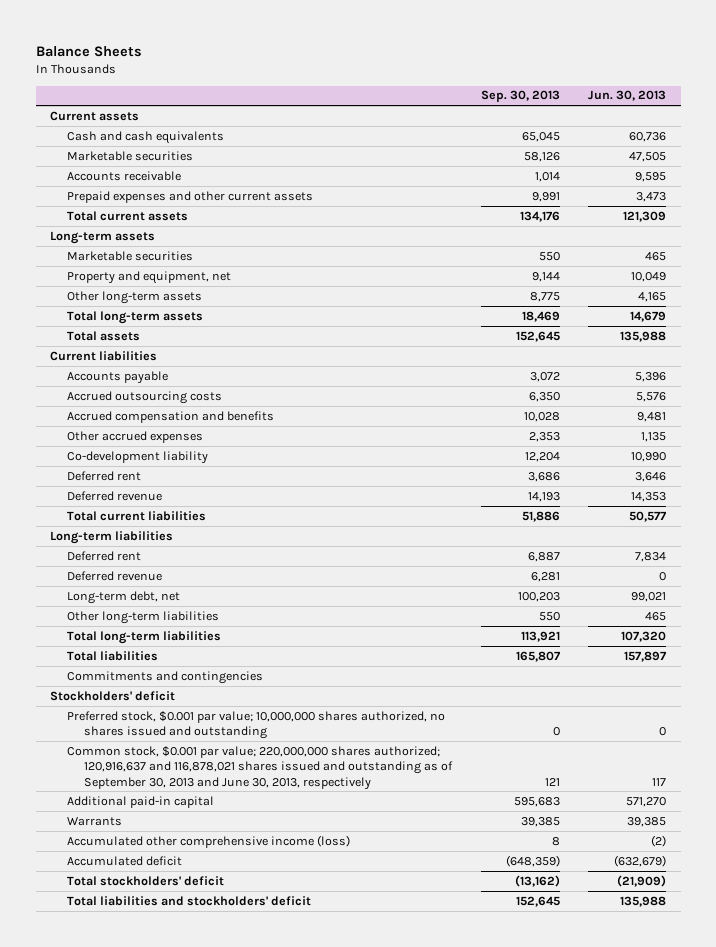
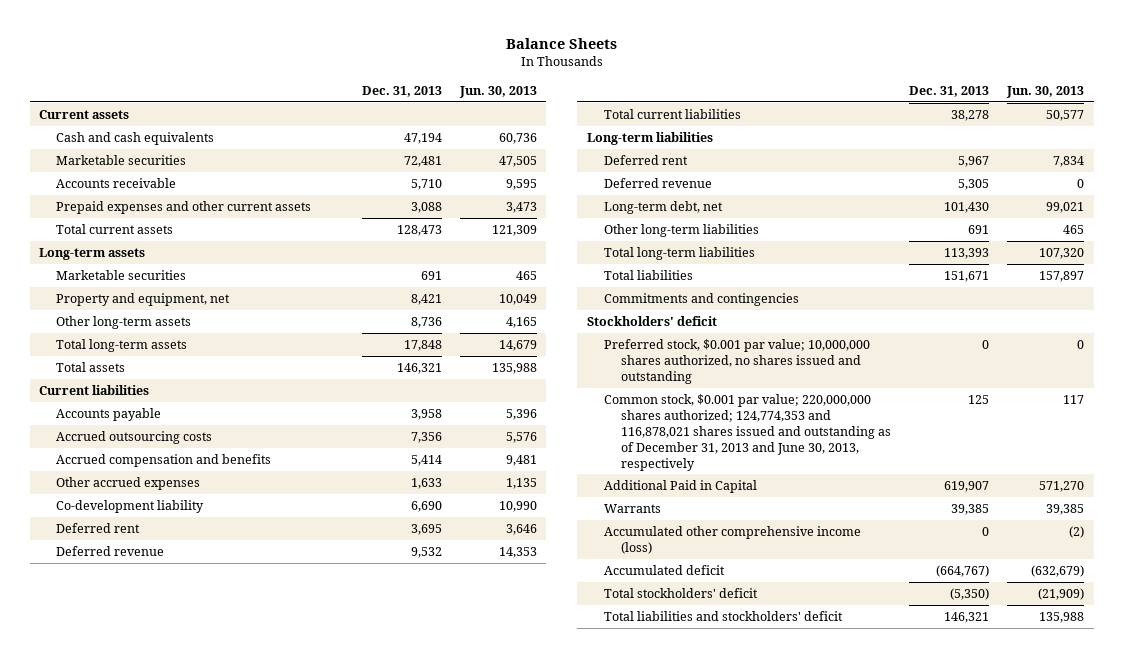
- | Sep. 30, 2013 | Jun. 30, 2013
+ | Dec. 31, 2013 | Jun. 30, 2013
- Common stock, $0.001 par value; 220,000,000 shares authorized; 120,916,637 and 116,878,021 shares issued and outstanding as of September 30, 2013 and June 30, 2013, respectively | 121 | 117
- Additional paid-in capital | 595,683 | 571,270
+ Common stock, $0.001 par value; 220,000,000 shares authorized; 124,774,353 and 116,878,021 shares issued and outstanding as of December 31, 2013 and June 30, 2013, respectively | 125 | 117
+ Additional Paid in Capital | 619,907 | 571,270

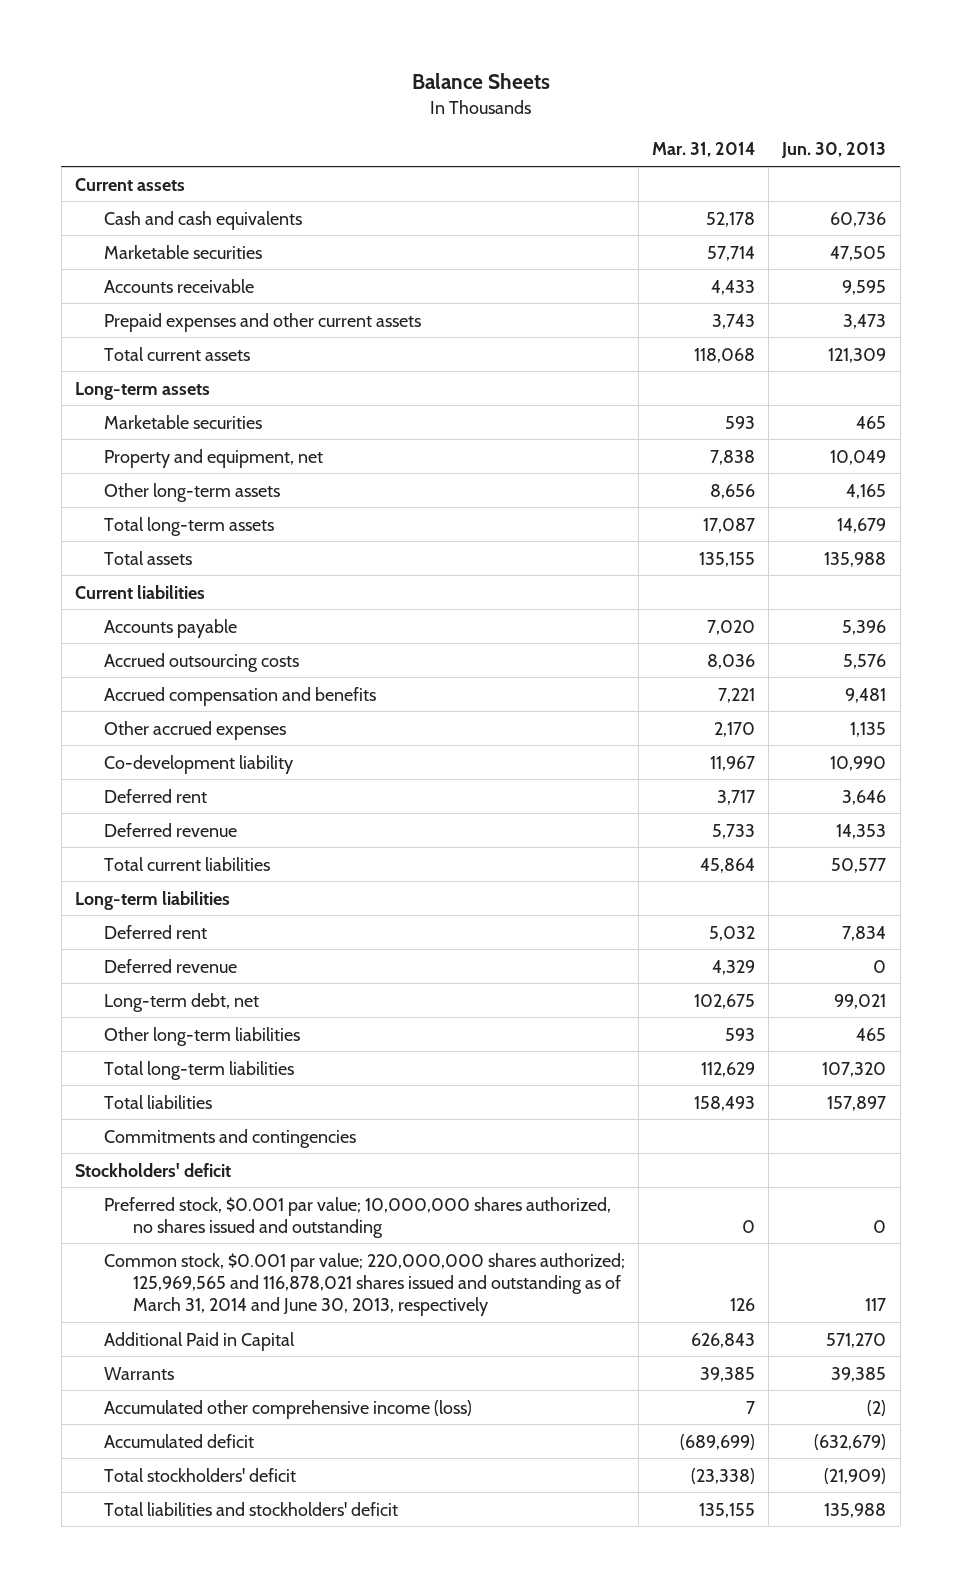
- | Dec. 31, 2013 | Jun. 30, 2013
+ | Mar. 31, 2014 | Jun. 30, 2013
- Common stock, $0.001 par value; 220,000,000 shares authorized; 124,774,353 and 116,878,021 shares issued and outstanding as of December 31, 2013 and June 30, 2013, respectively | 125 | 117
+ Common stock, $0.001 par value; 220,000,000 shares authorized; 125,969,565 and 116,878,021 shares issued and outstanding as of March 31, 2014 and June 30, 2013, respectively | 126 | 117

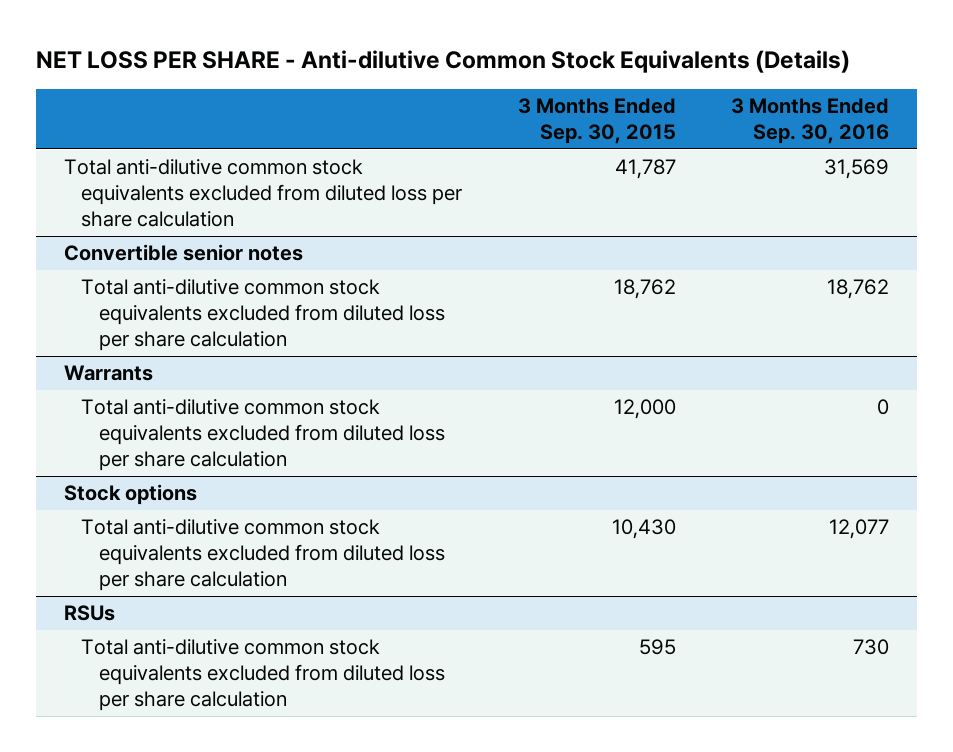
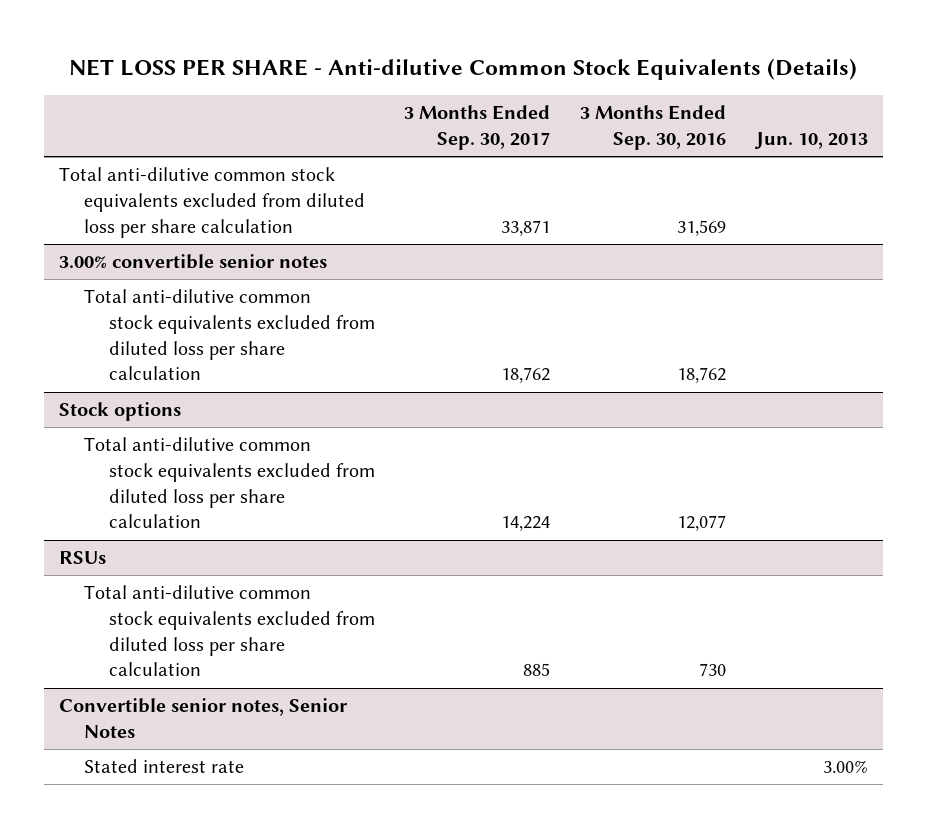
- | 3 Months Ended Sep. 30, 2015 | 3 Months Ended Sep. 30, 2016
+ | 3 Months Ended Sep. 30, 2017 | 3 Months Ended Sep. 30, 2016 | Jun. 10, 2013
- Convertible senior notes
+ 3.00% convertible senior notes
- Warrants
- Total anti-dilutive common stock equivalents excluded from diluted loss per share calculation | 12,000 | 0
+ Convertible senior notes, Senior Notes
+ Stated interest rate | | | 3.00%

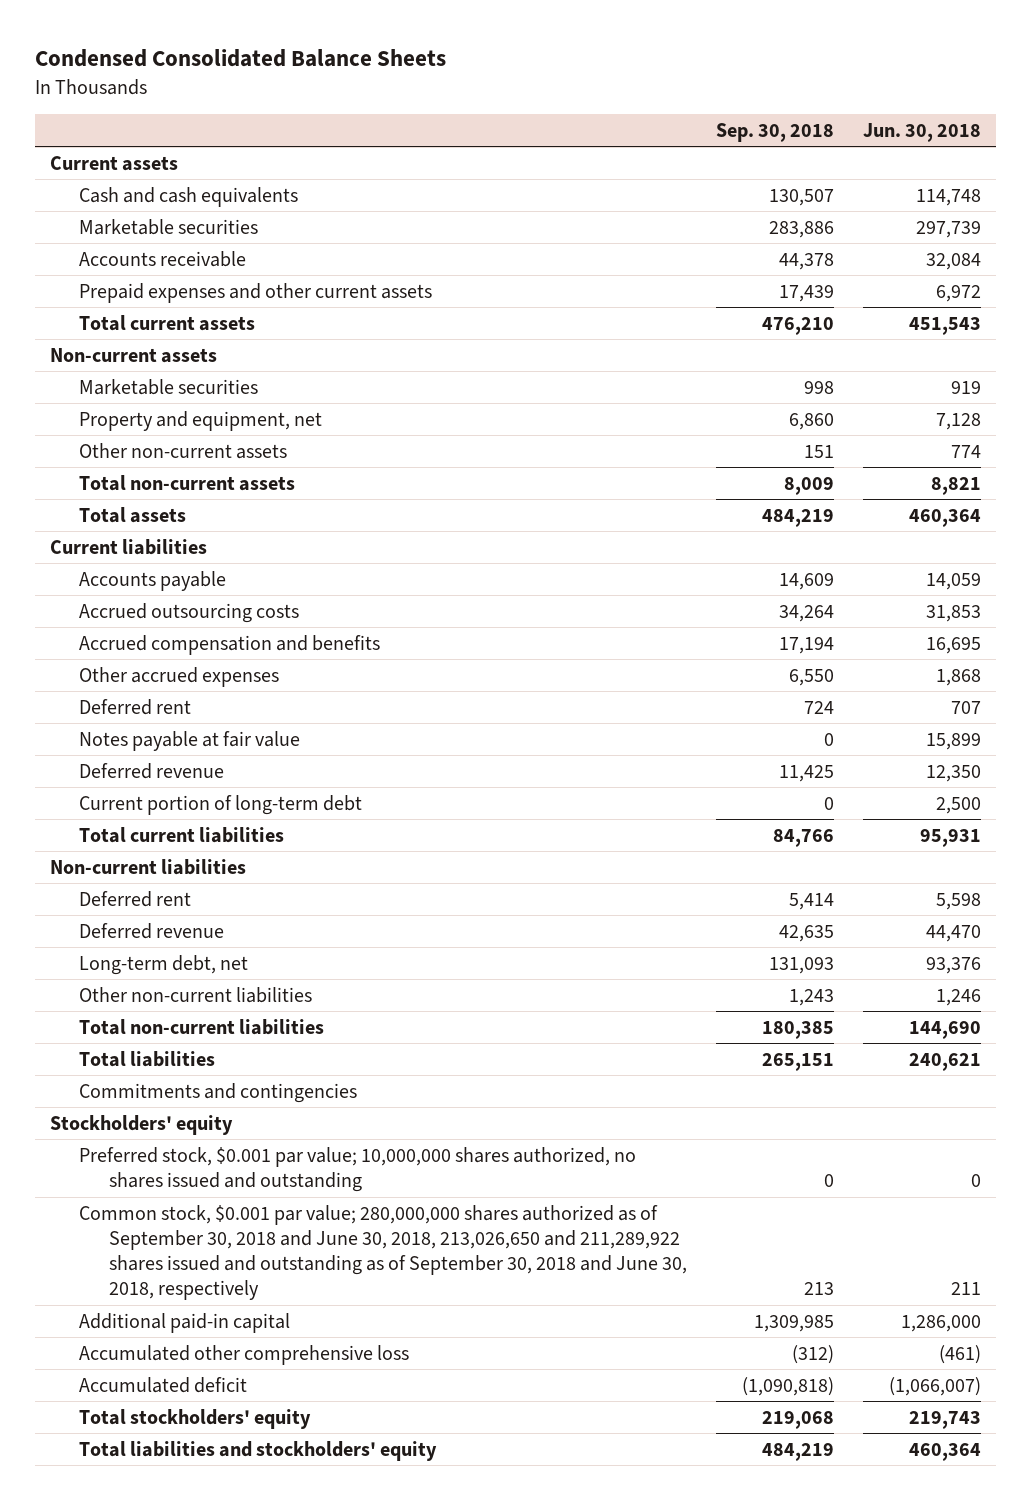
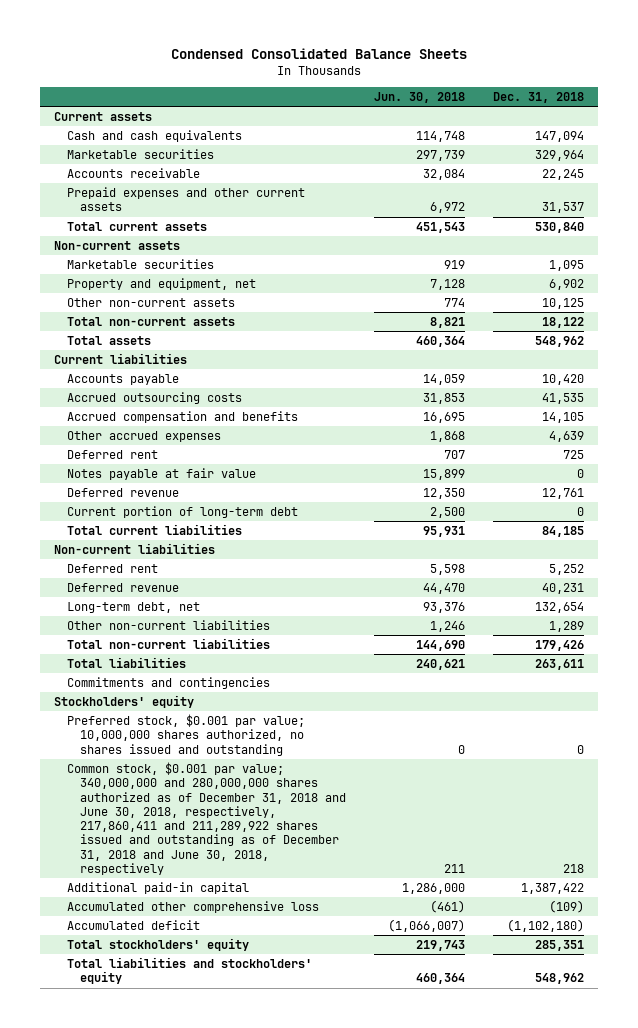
- | Sep. 30, 2018 | Jun. 30, 2018
+ | Jun. 30, 2018 | Dec. 31, 2018
- Common stock, $0.001 par value; 280,000,000 shares authorized as of September 30, 2018 and June 30, 2018, 213,026,650 and 211,289,922 shares issued and outstanding as of September 30, 2018 and June 30, 2018, respectively | 213 | 211
+ Common stock, $0.001 par value; 340,000,000 and 280,000,000 shares authorized as of December 31, 2018 and June 30, 2018, respectively, 217,860,411 and 211,289,922 shares issued and outstanding as of December 31, 2018 and June 30, 2018, respectively | 211 | 218

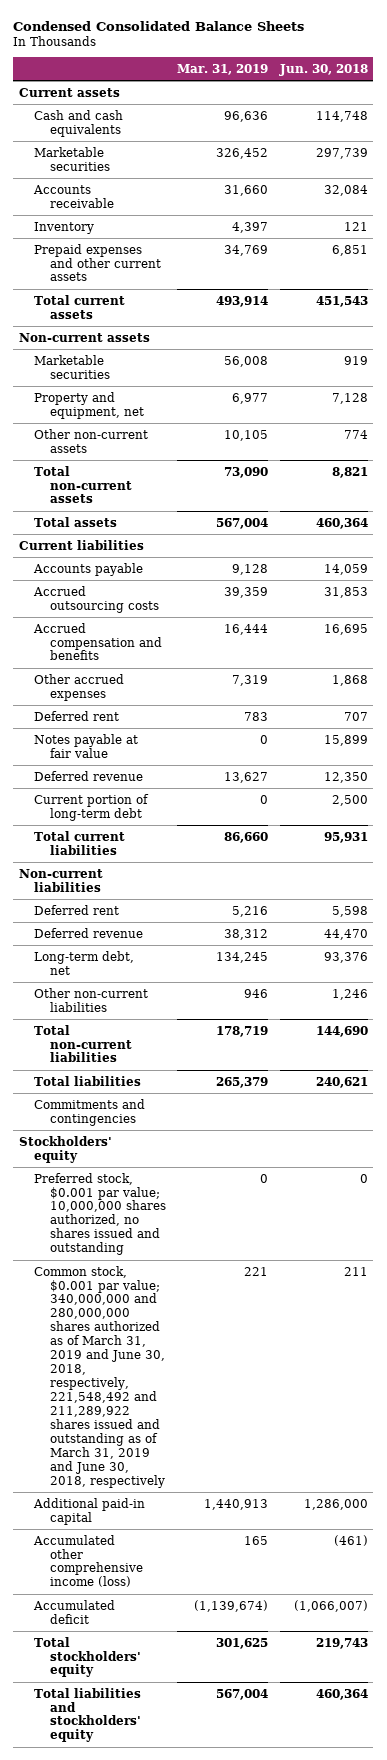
- | Jun. 30, 2018 | Dec. 31, 2018
+ | Mar. 31, 2019 | Jun. 30, 2018
- Prepaid expenses and other current assets | 6,972 | 31,537
+ Inventory | 4,397 | 121
+ Prepaid expenses and other current assets | 34,769 | 6,851
- Common stock, $0.001 par value; 340,000,000 and 280,000,000 shares authorized as of December 31, 2018 and June 30, 2018, respectively, 217,860,411 and 211,289,922 shares issued and outstanding as of December 31, 2018 and June 30, 2018, respectively | 211 | 218
+ Common stock, $0.001 par value; 340,000,000 and 280,000,000 shares authorized as of March 31, 2019 and June 30, 2018, respectively, 221,548,492 and 211,289,922 shares issued and outstanding as of March 31, 2019 and June 30, 2018, respectively | 221 | 211
- Accumulated other comprehensive loss | (461) | (109)
+ Accumulated other comprehensive income (loss) | 165 | (461)

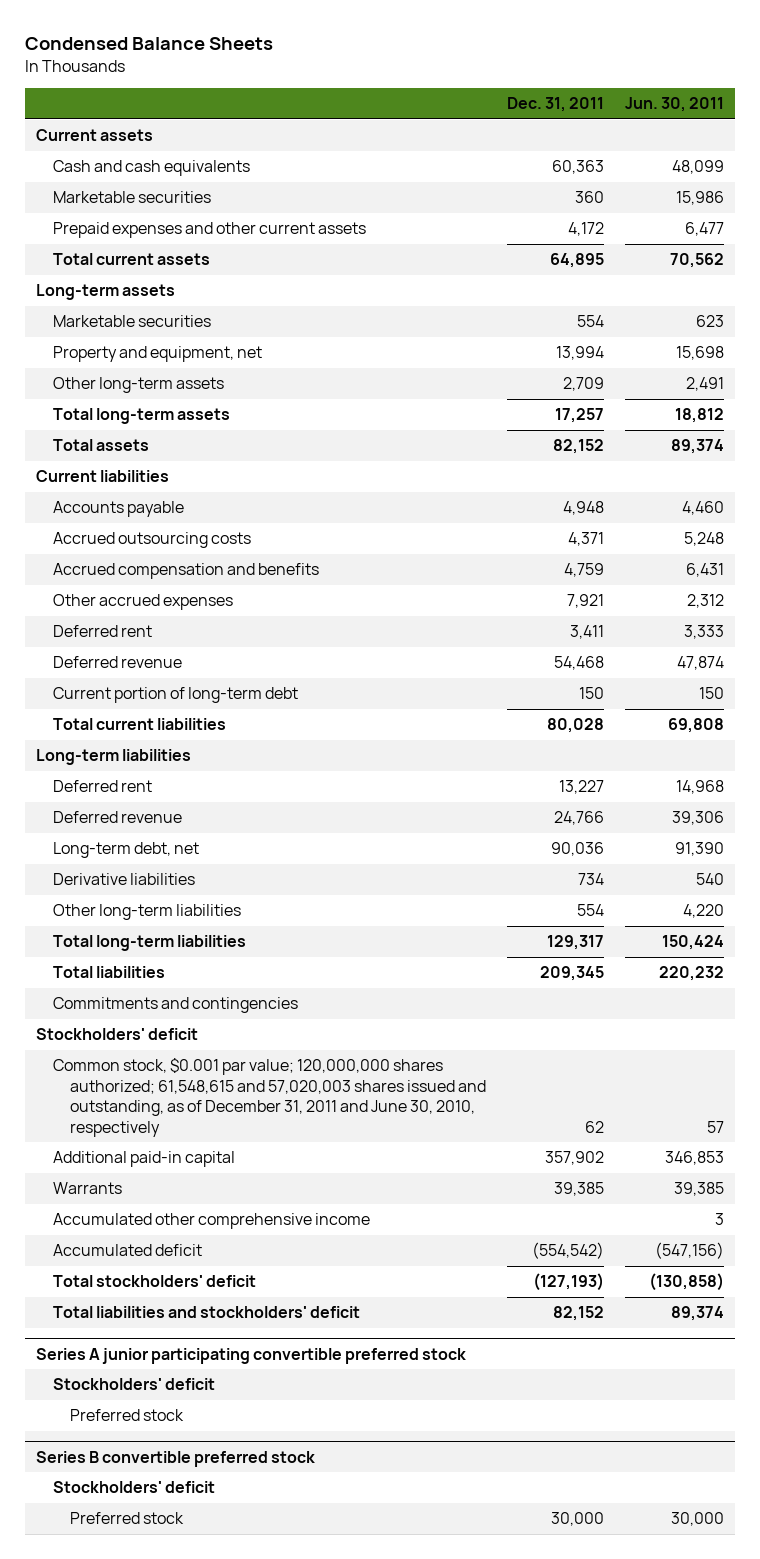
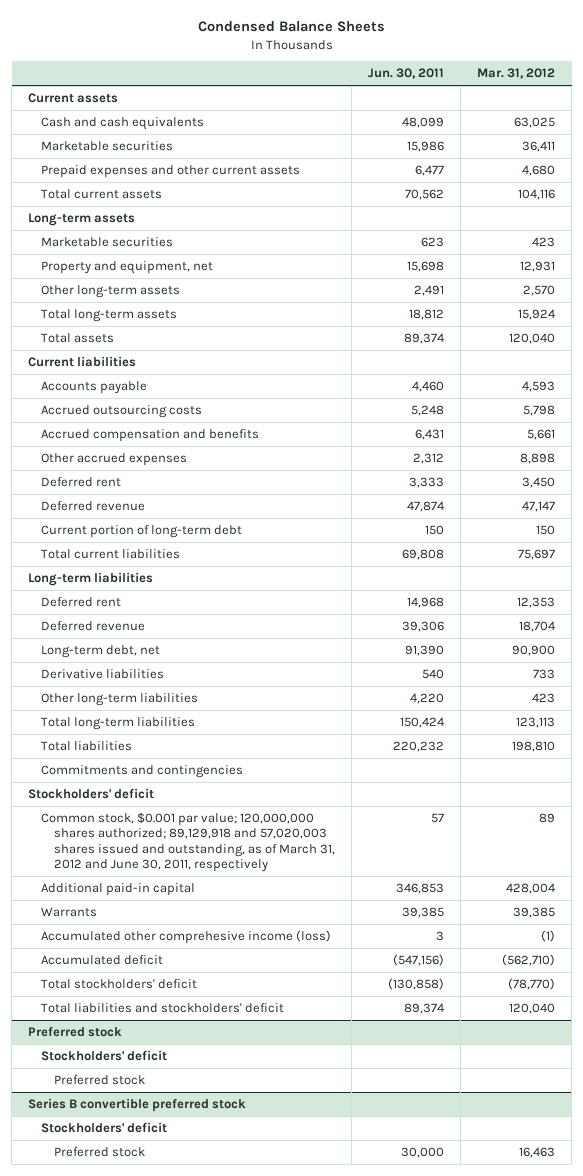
- | Dec. 31, 2011 | Jun. 30, 2011
+ | Jun. 30, 2011 | Mar. 31, 2012
- Common stock, $0.001 par value; 120,000,000 shares authorized; 61,548,615 and 57,020,003 shares issued and outstanding, as of December 31, 2011 and June 30, 2010, respectively | 62 | 57
+ Common stock, $0.001 par value; 120,000,000 shares authorized; 89,129,918 and 57,020,003 shares issued and outstanding, as of March 31, 2012 and June 30, 2011, respectively | 57 | 89
- Accumulated other comprehensive income | | 3
+ Accumulated other comprehesive income (loss) | 3 | (1)
- Series A junior participating convertible preferred stock
+ Preferred stock

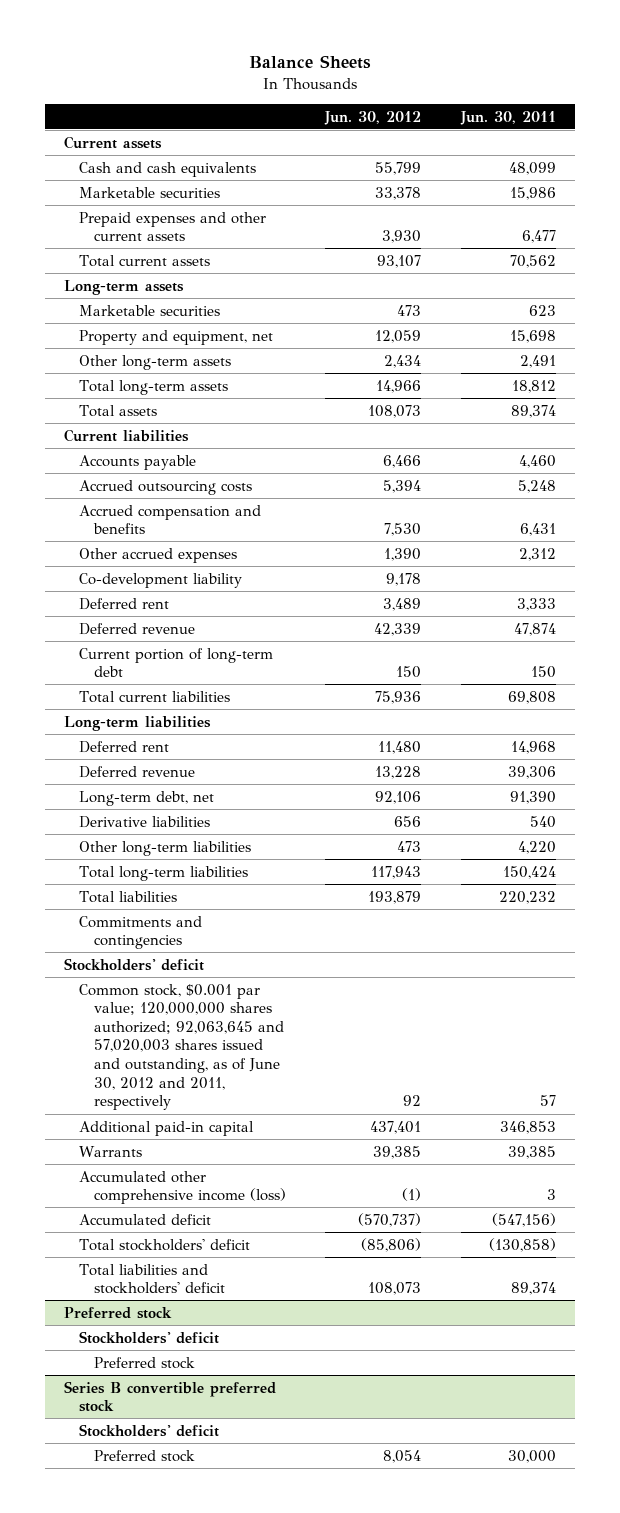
- Condensed Balance Sheets
+ Balance Sheets
- | Jun. 30, 2011 | Mar. 31, 2012
+ | Jun. 30, 2012 | Jun. 30, 2011
+ Co-development liability | 9,178 |
- Common stock, $0.001 par value; 120,000,000 shares authorized; 89,129,918 and 57,020,003 shares issued and outstanding, as of March 31, 2012 and June 30, 2011, respectively | 57 | 89
+ Common stock, $0.001 par value; 120,000,000 shares authorized; 92,063,645 and 57,020,003 shares issued and outstanding, as of June 30, 2012 and 2011, respectively | 92 | 57
- Accumulated other comprehesive income (loss) | 3 | (1)
+ Accumulated other comprehensive income (loss) | (1) | 3

